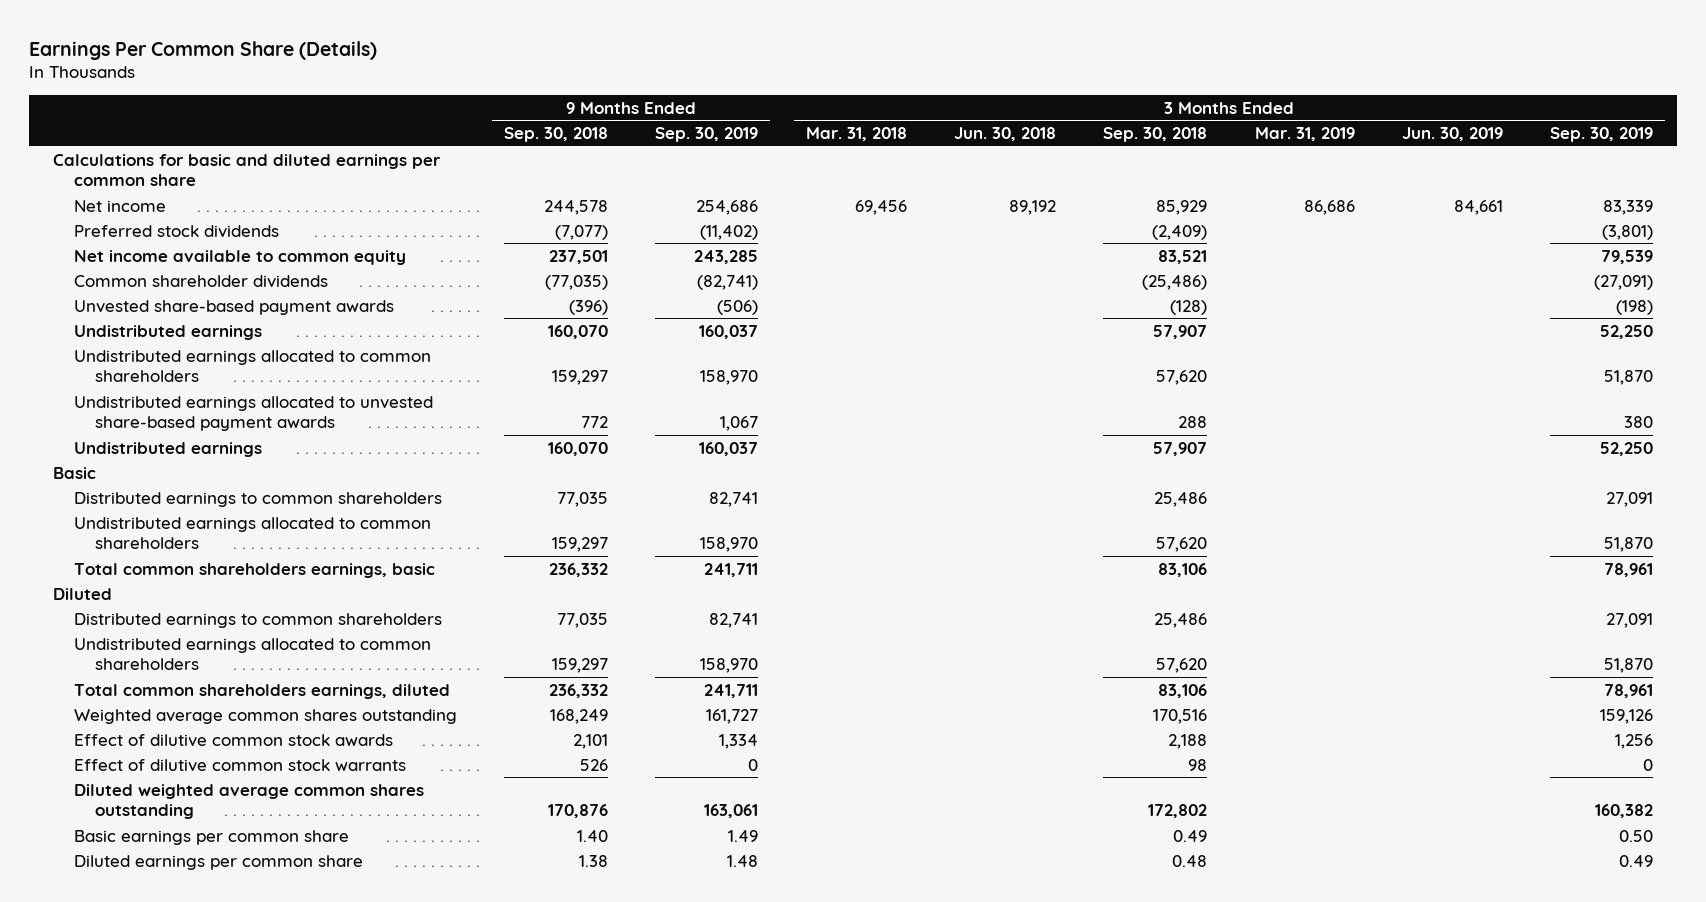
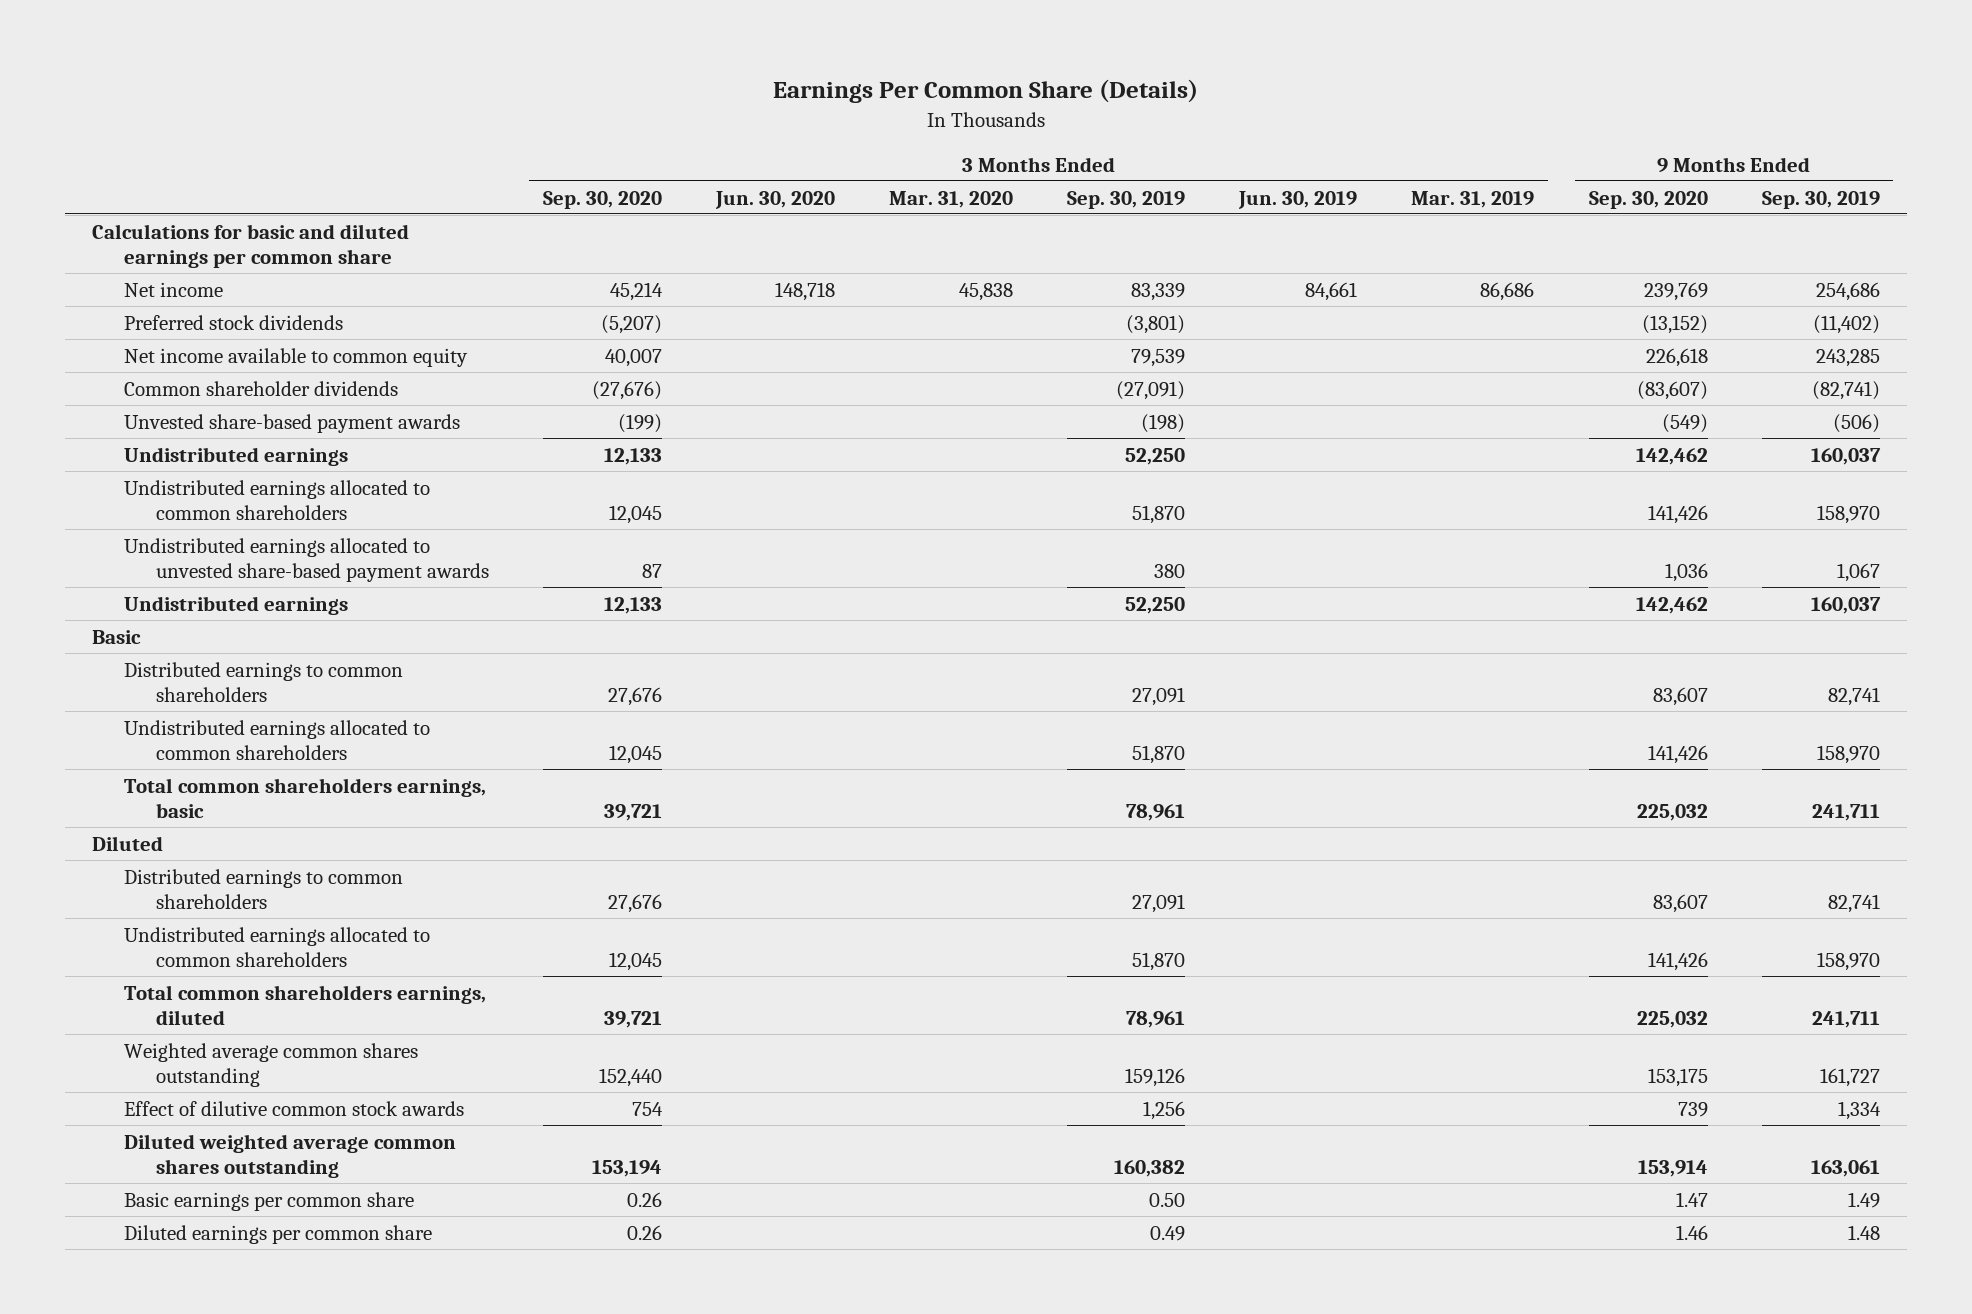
- | 9 Months Ended Sep. 30, 2018 | 9 Months Ended Sep. 30, 2019 | 3 Months Ended Mar. 31, 2018 | 3 Months Ended Jun. 30, 2018 | 3 Months Ended Sep. 30, 2018 | 3 Months Ended Mar. 31, 2019 | 3 Months Ended Jun. 30, 2019 | 3 Months Ended Sep. 30, 2019
+ | 3 Months Ended Sep. 30, 2020 | 3 Months Ended Jun. 30, 2020 | 3 Months Ended Mar. 31, 2020 | 3 Months Ended Sep. 30, 2019 | 3 Months Ended Jun. 30, 2019 | 3 Months Ended Mar. 31, 2019 | 9 Months Ended Sep. 30, 2020 | 9 Months Ended Sep. 30, 2019
- Effect of dilutive common stock warrants | 526 | 0 | | | 98 | | | 0

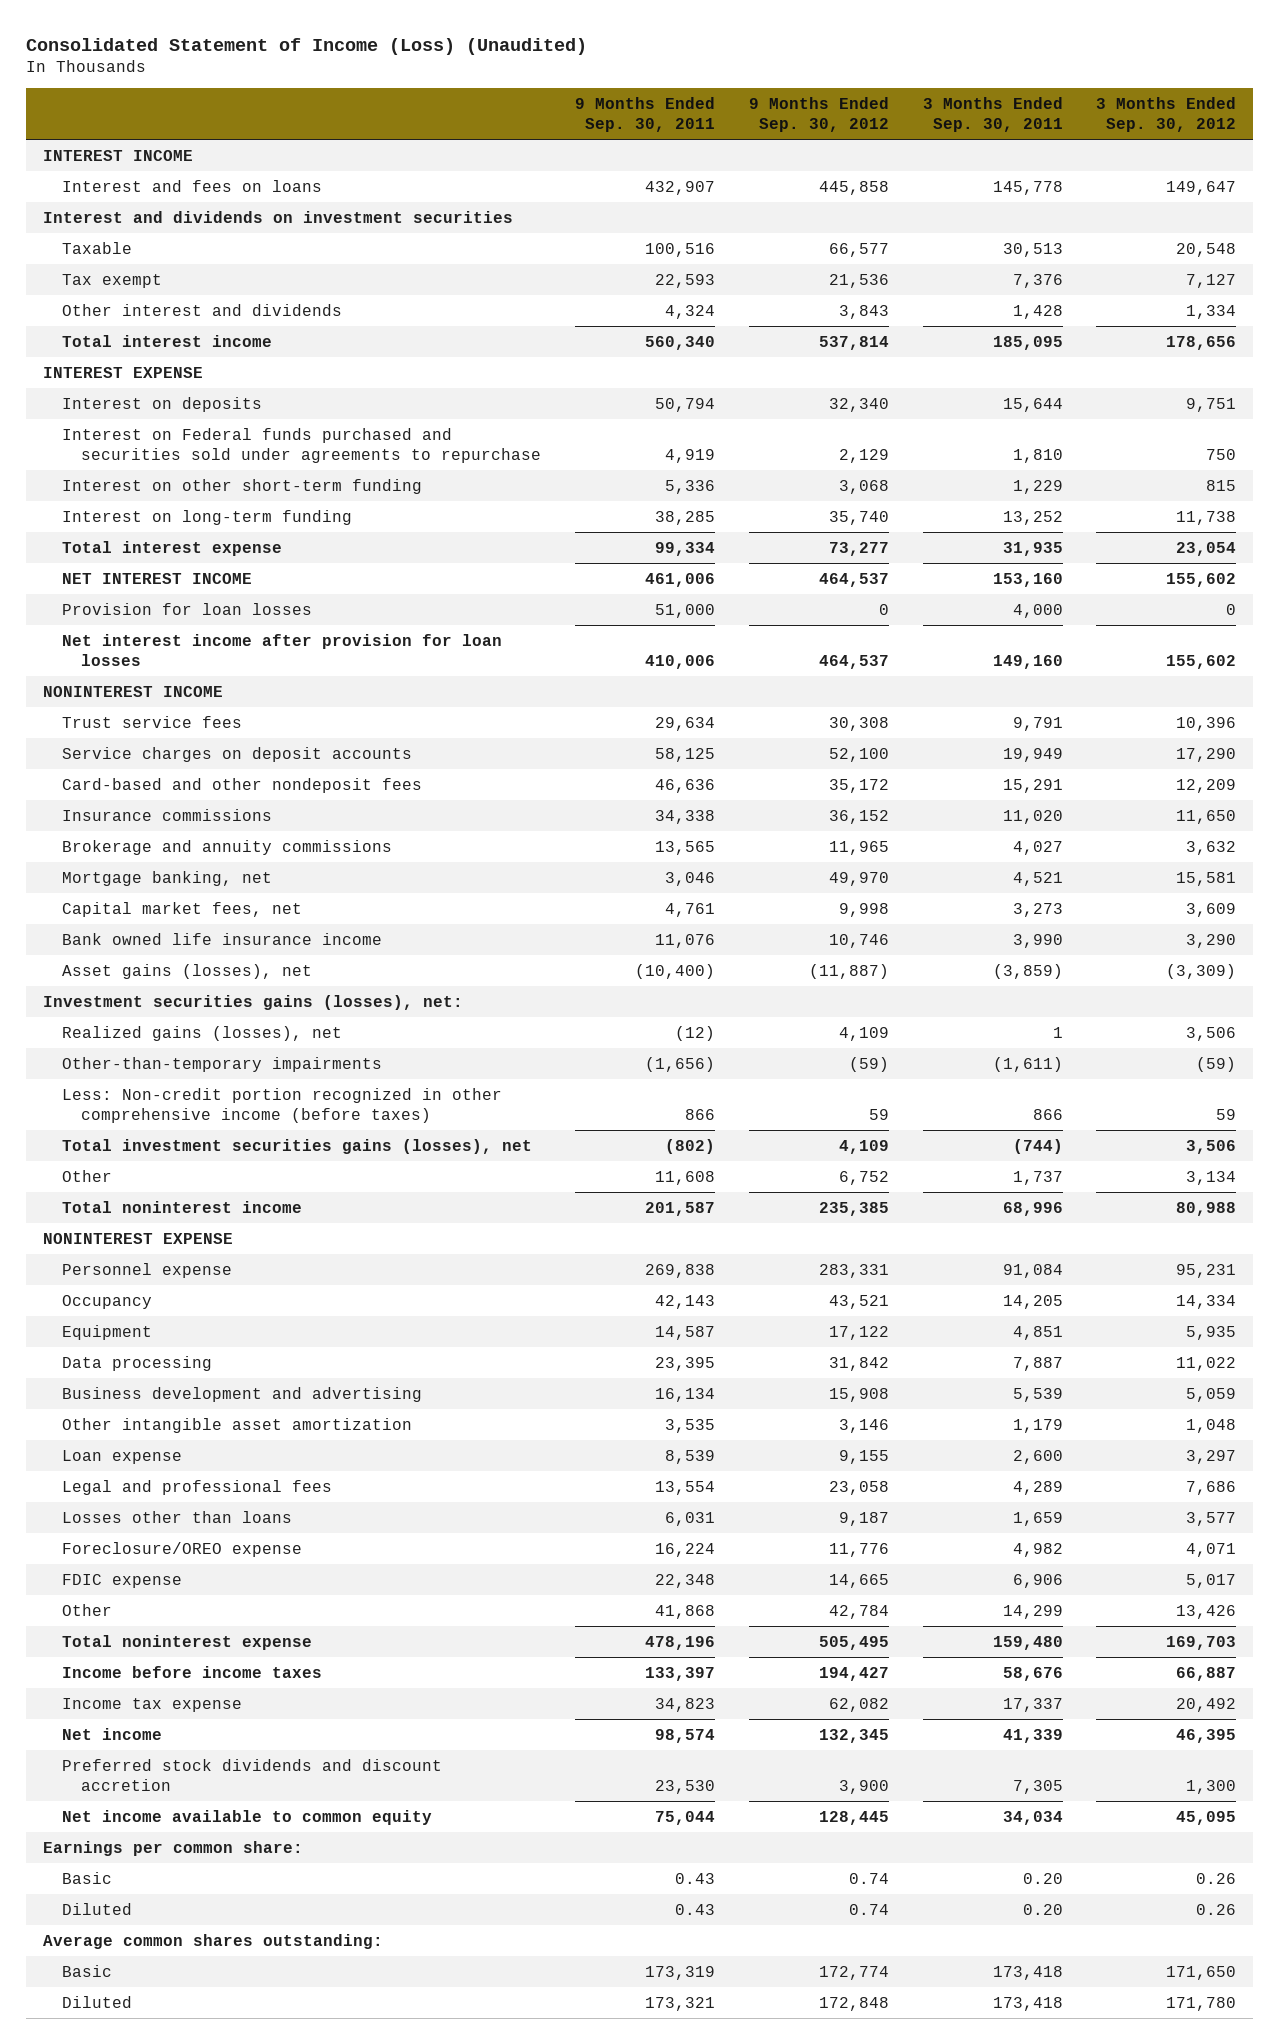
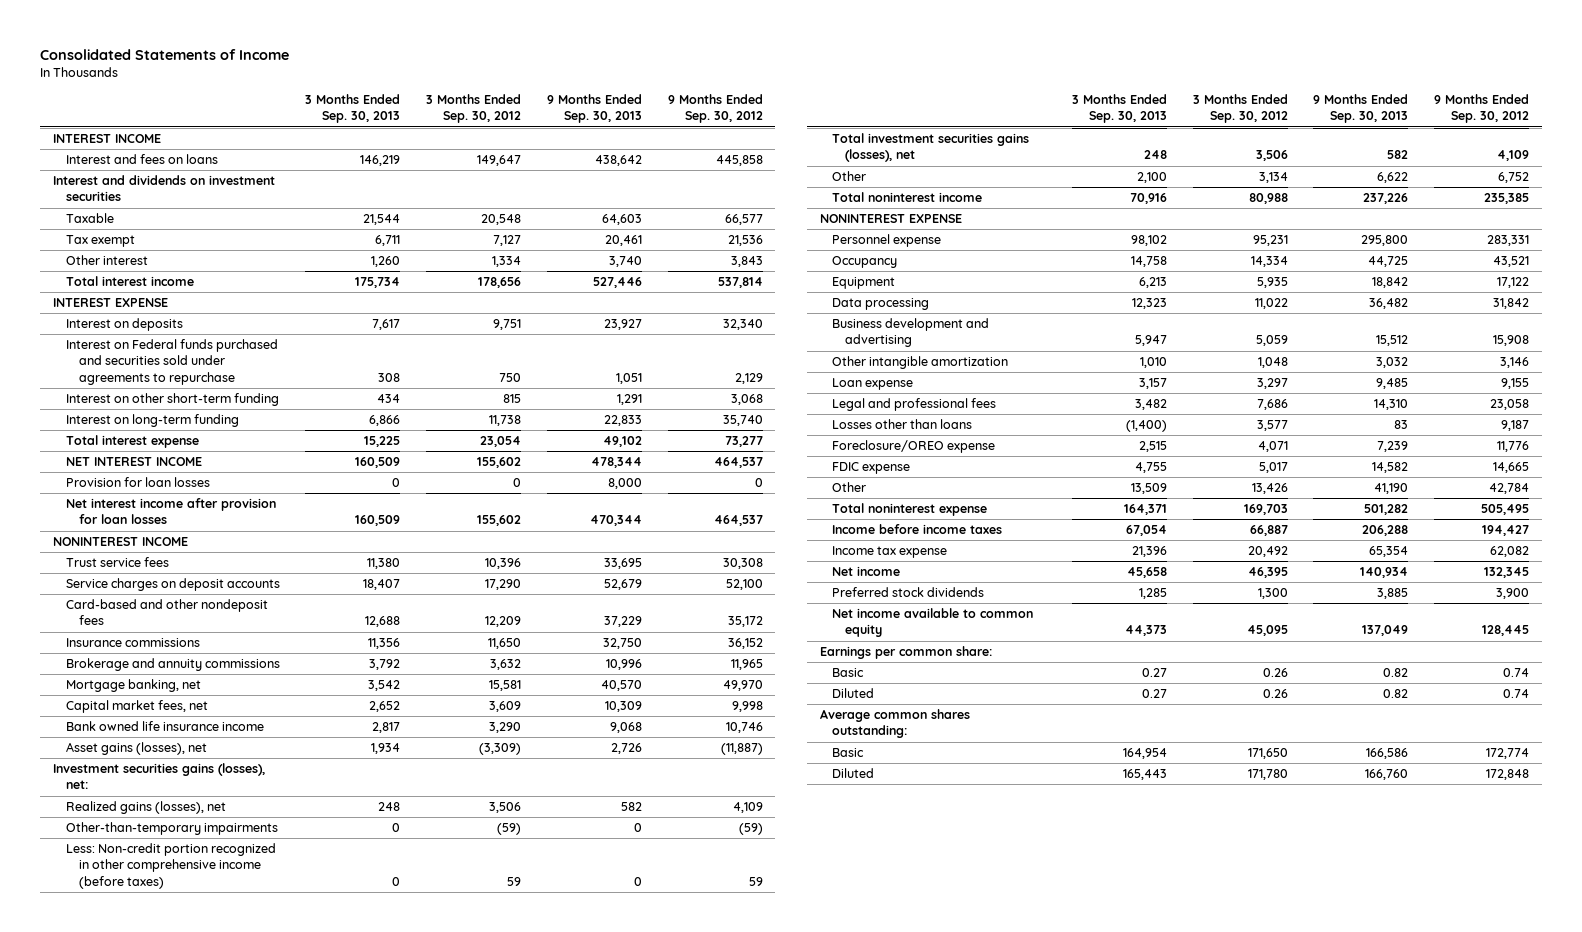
- Consolidated Statement of Income (Loss) (Unaudited)
+ Consolidated Statements of Income
- | 9 Months Ended Sep. 30, 2011 | 9 Months Ended Sep. 30, 2012 | 3 Months Ended Sep. 30, 2011 | 3 Months Ended Sep. 30, 2012
+ | 3 Months Ended Sep. 30, 2013 | 3 Months Ended Sep. 30, 2012 | 9 Months Ended Sep. 30, 2013 | 9 Months Ended Sep. 30, 2012
- Other interest and dividends | 4,324 | 3,843 | 1,428 | 1,334
+ Other interest | 1,260 | 1,334 | 3,740 | 3,843
- Other intangible asset amortization | 3,535 | 3,146 | 1,179 | 1,048
+ Other intangible amortization | 1,010 | 1,048 | 3,032 | 3,146
- Preferred stock dividends and discount accretion | 23,530 | 3,900 | 7,305 | 1,300
+ Preferred stock dividends | 1,285 | 1,300 | 3,885 | 3,900

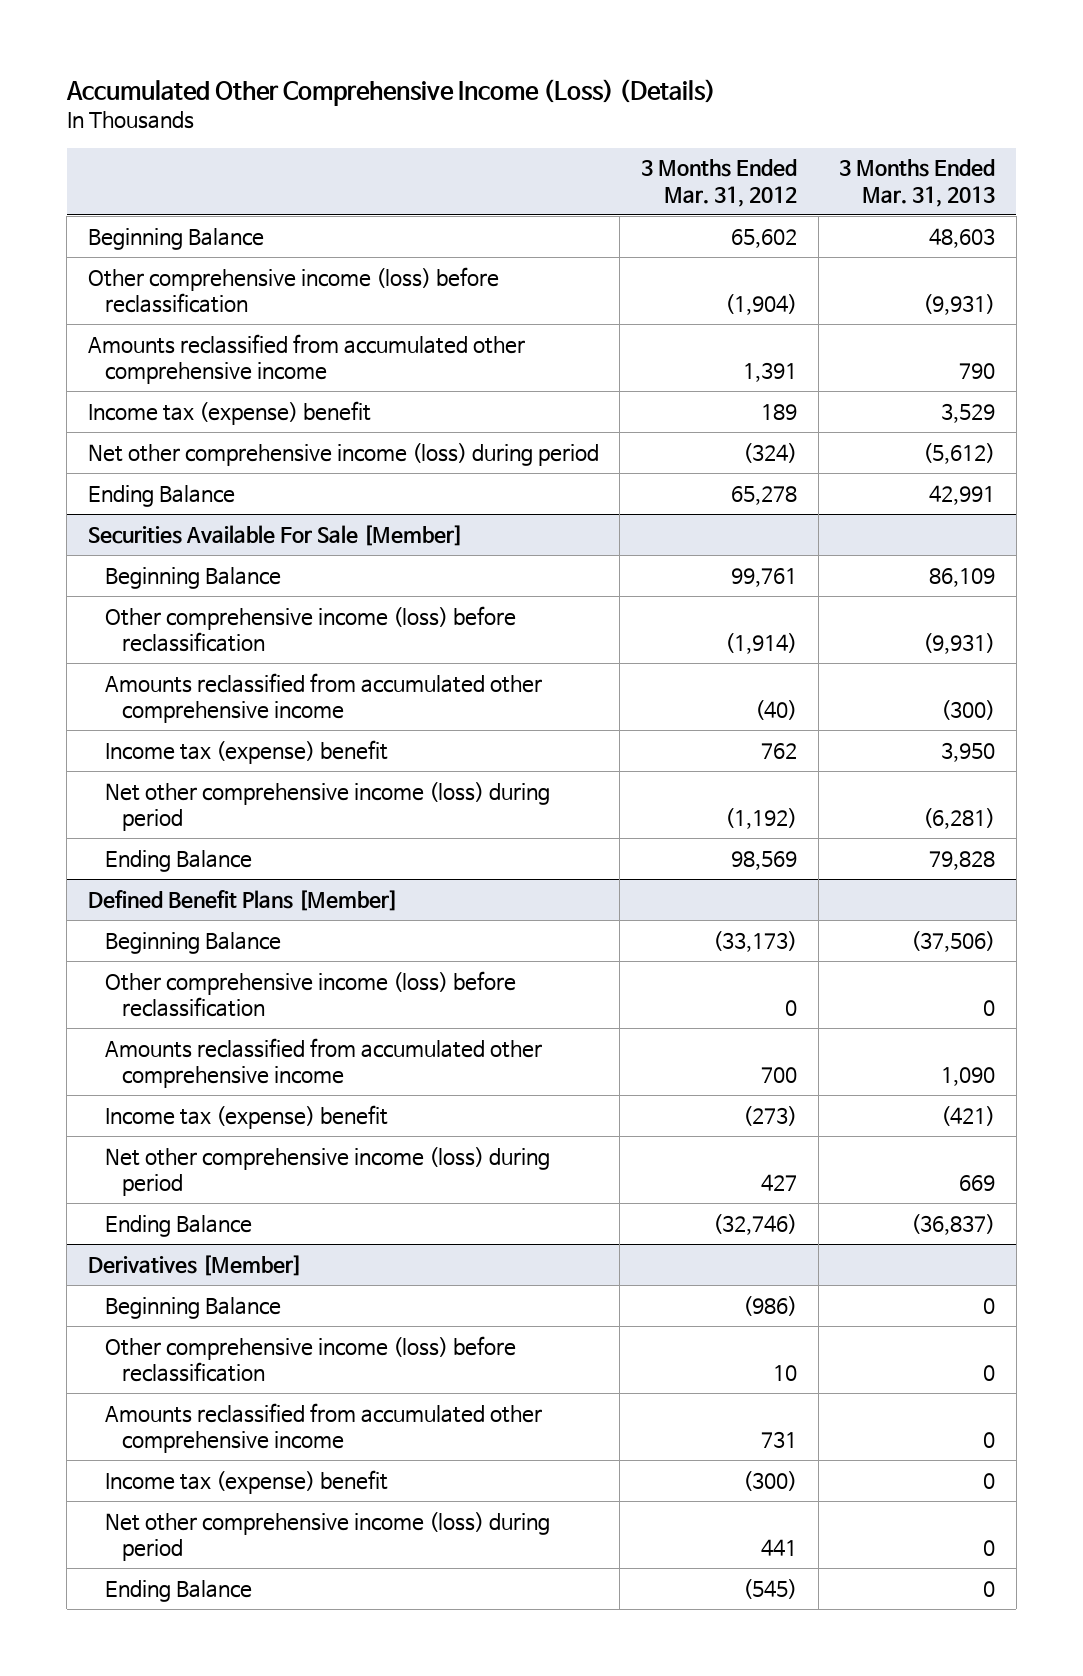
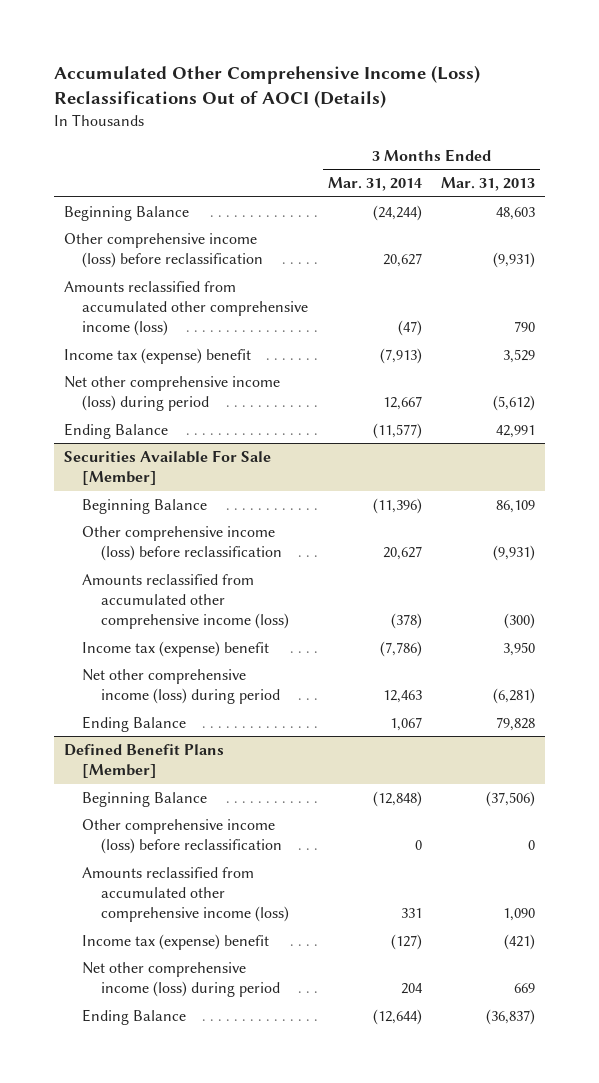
- Accumulated Other Comprehensive Income (Loss) (Details)
+ Accumulated Other Comprehensive Income (Loss) Reclassifications Out of AOCI (Details)
- | 3 Months Ended Mar. 31, 2012 | 3 Months Ended Mar. 31, 2013
+ | 3 Months Ended Mar. 31, 2014 | 3 Months Ended Mar. 31, 2013
- Amounts reclassified from accumulated other comprehensive income | 1,391 | 790
+ Amounts reclassified from accumulated other comprehensive income (loss) | (47) | 790
@ Securities Available For Sale [Member]
- Amounts reclassified from accumulated other comprehensive income | (40) | (300)
+ Amounts reclassified from accumulated other comprehensive income (loss) | (378) | (300)
@ Defined Benefit Plans [Member]
- Amounts reclassified from accumulated other comprehensive income | 700 | 1,090
+ Amounts reclassified from accumulated other comprehensive income (loss) | 331 | 1,090
- Derivatives [Member]
- Beginning Balance | (986) | 0
- Other comprehensive income (loss) before reclassification | 10 | 0
- Amounts reclassified from accumulated other comprehensive income | 731 | 0
- Income tax (expense) benefit | (300) | 0
- Net other comprehensive income (loss) during period | 441 | 0
- Ending Balance | (545) | 0

